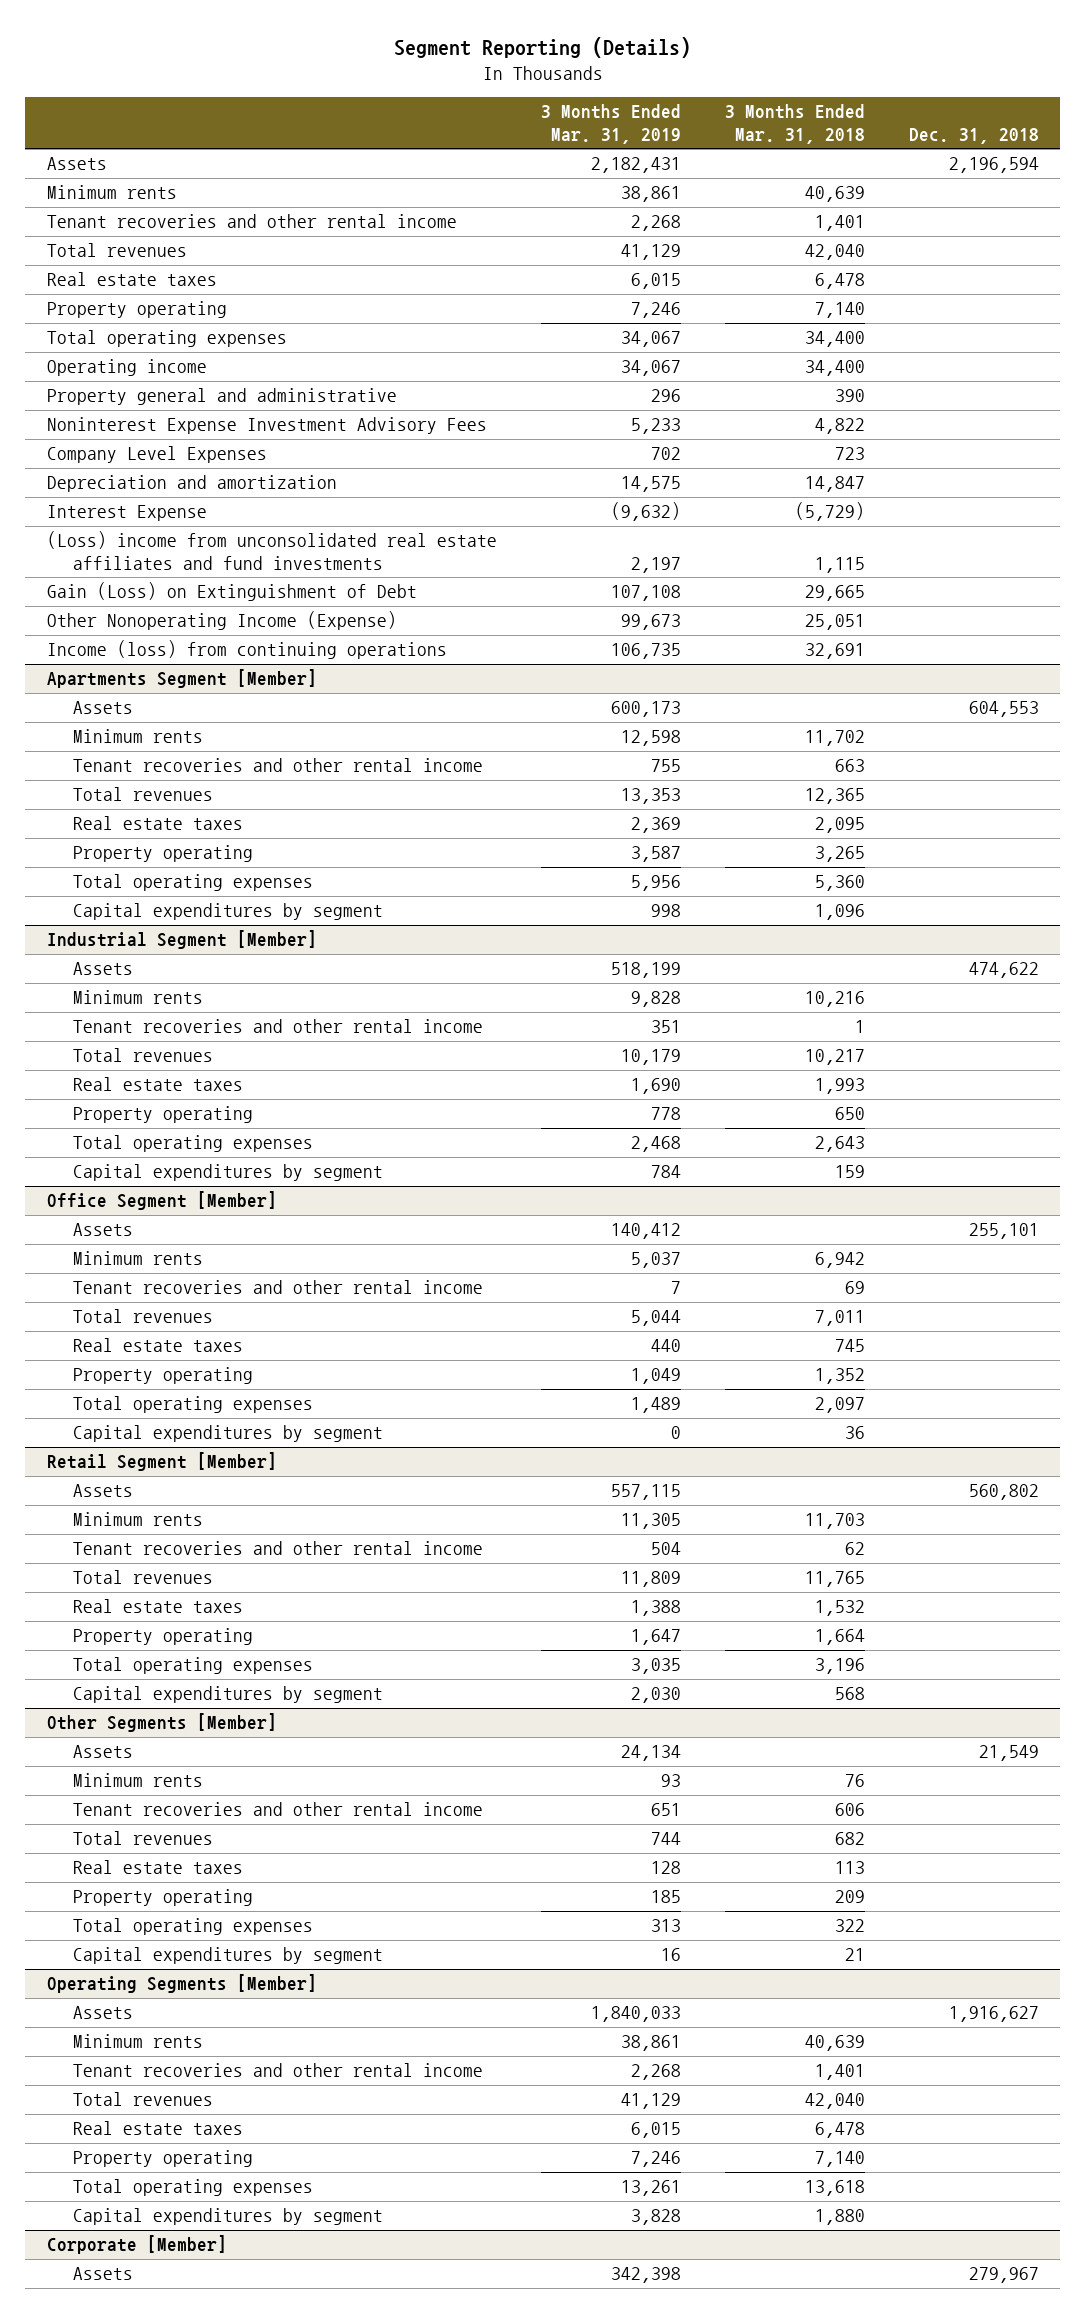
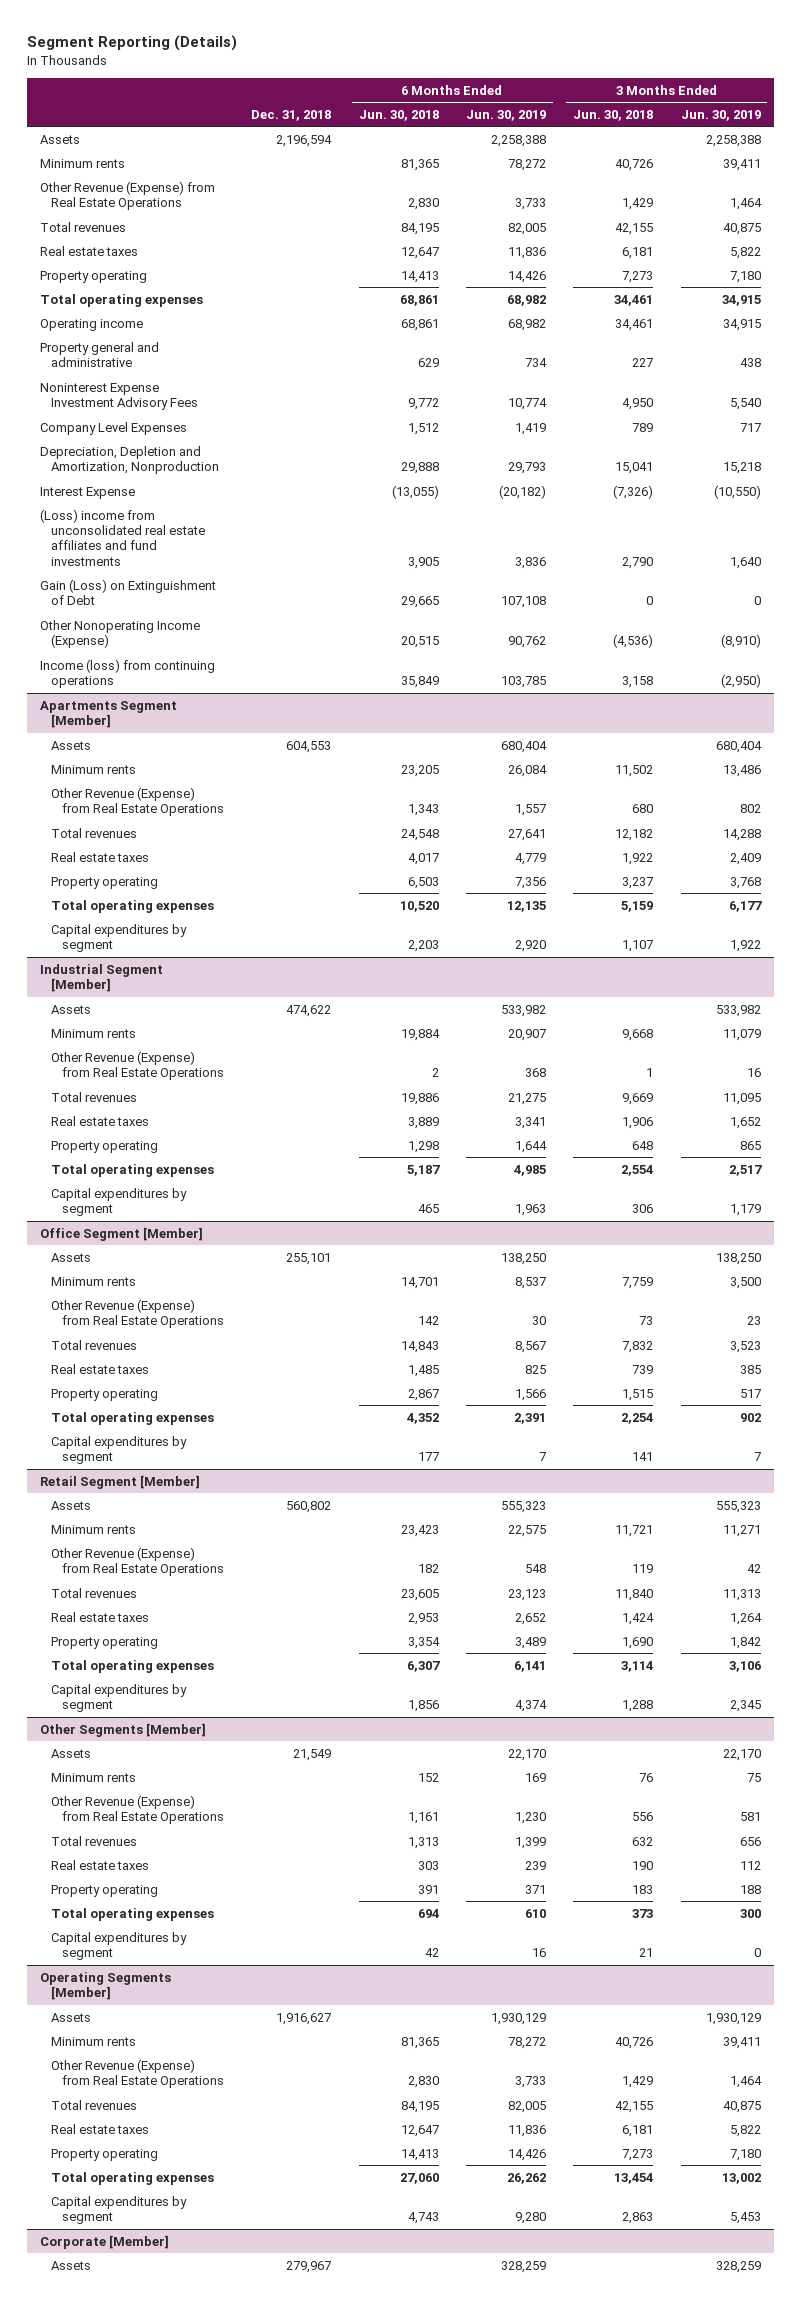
- | 3 Months Ended Mar. 31, 2019 | 3 Months Ended Mar. 31, 2018 | Dec. 31, 2018
+ | Dec. 31, 2018 | 6 Months Ended Jun. 30, 2018 | 6 Months Ended Jun. 30, 2019 | 3 Months Ended Jun. 30, 2018 | 3 Months Ended Jun. 30, 2019
- Tenant recoveries and other rental income | 2,268 | 1,401 |
+ Other Revenue (Expense) from Real Estate Operations | | 2,830 | 3,733 | 1,429 | 1,464
- Depreciation and amortization | 14,575 | 14,847 |
+ Depreciation, Depletion and Amortization, Nonproduction | | 29,888 | 29,793 | 15,041 | 15,218
@ Apartments Segment [Member]
- Tenant recoveries and other rental income | 755 | 663 |
+ Other Revenue (Expense) from Real Estate Operations | | 1,343 | 1,557 | 680 | 802
@ Industrial Segment [Member]
- Tenant recoveries and other rental income | 351 | 1 |
+ Other Revenue (Expense) from Real Estate Operations | | 2 | 368 | 1 | 16
@ Office Segment [Member]
- Tenant recoveries and other rental income | 7 | 69 |
+ Other Revenue (Expense) from Real Estate Operations | | 142 | 30 | 73 | 23
@ Retail Segment [Member]
- Tenant recoveries and other rental income | 504 | 62 |
+ Other Revenue (Expense) from Real Estate Operations | | 182 | 548 | 119 | 42
@ Other Segments [Member]
- Tenant recoveries and other rental income | 651 | 606 |
+ Other Revenue (Expense) from Real Estate Operations | | 1,161 | 1,230 | 556 | 581
@ Operating Segments [Member]
- Tenant recoveries and other rental income | 2,268 | 1,401 |
+ Other Revenue (Expense) from Real Estate Operations | | 2,830 | 3,733 | 1,429 | 1,464

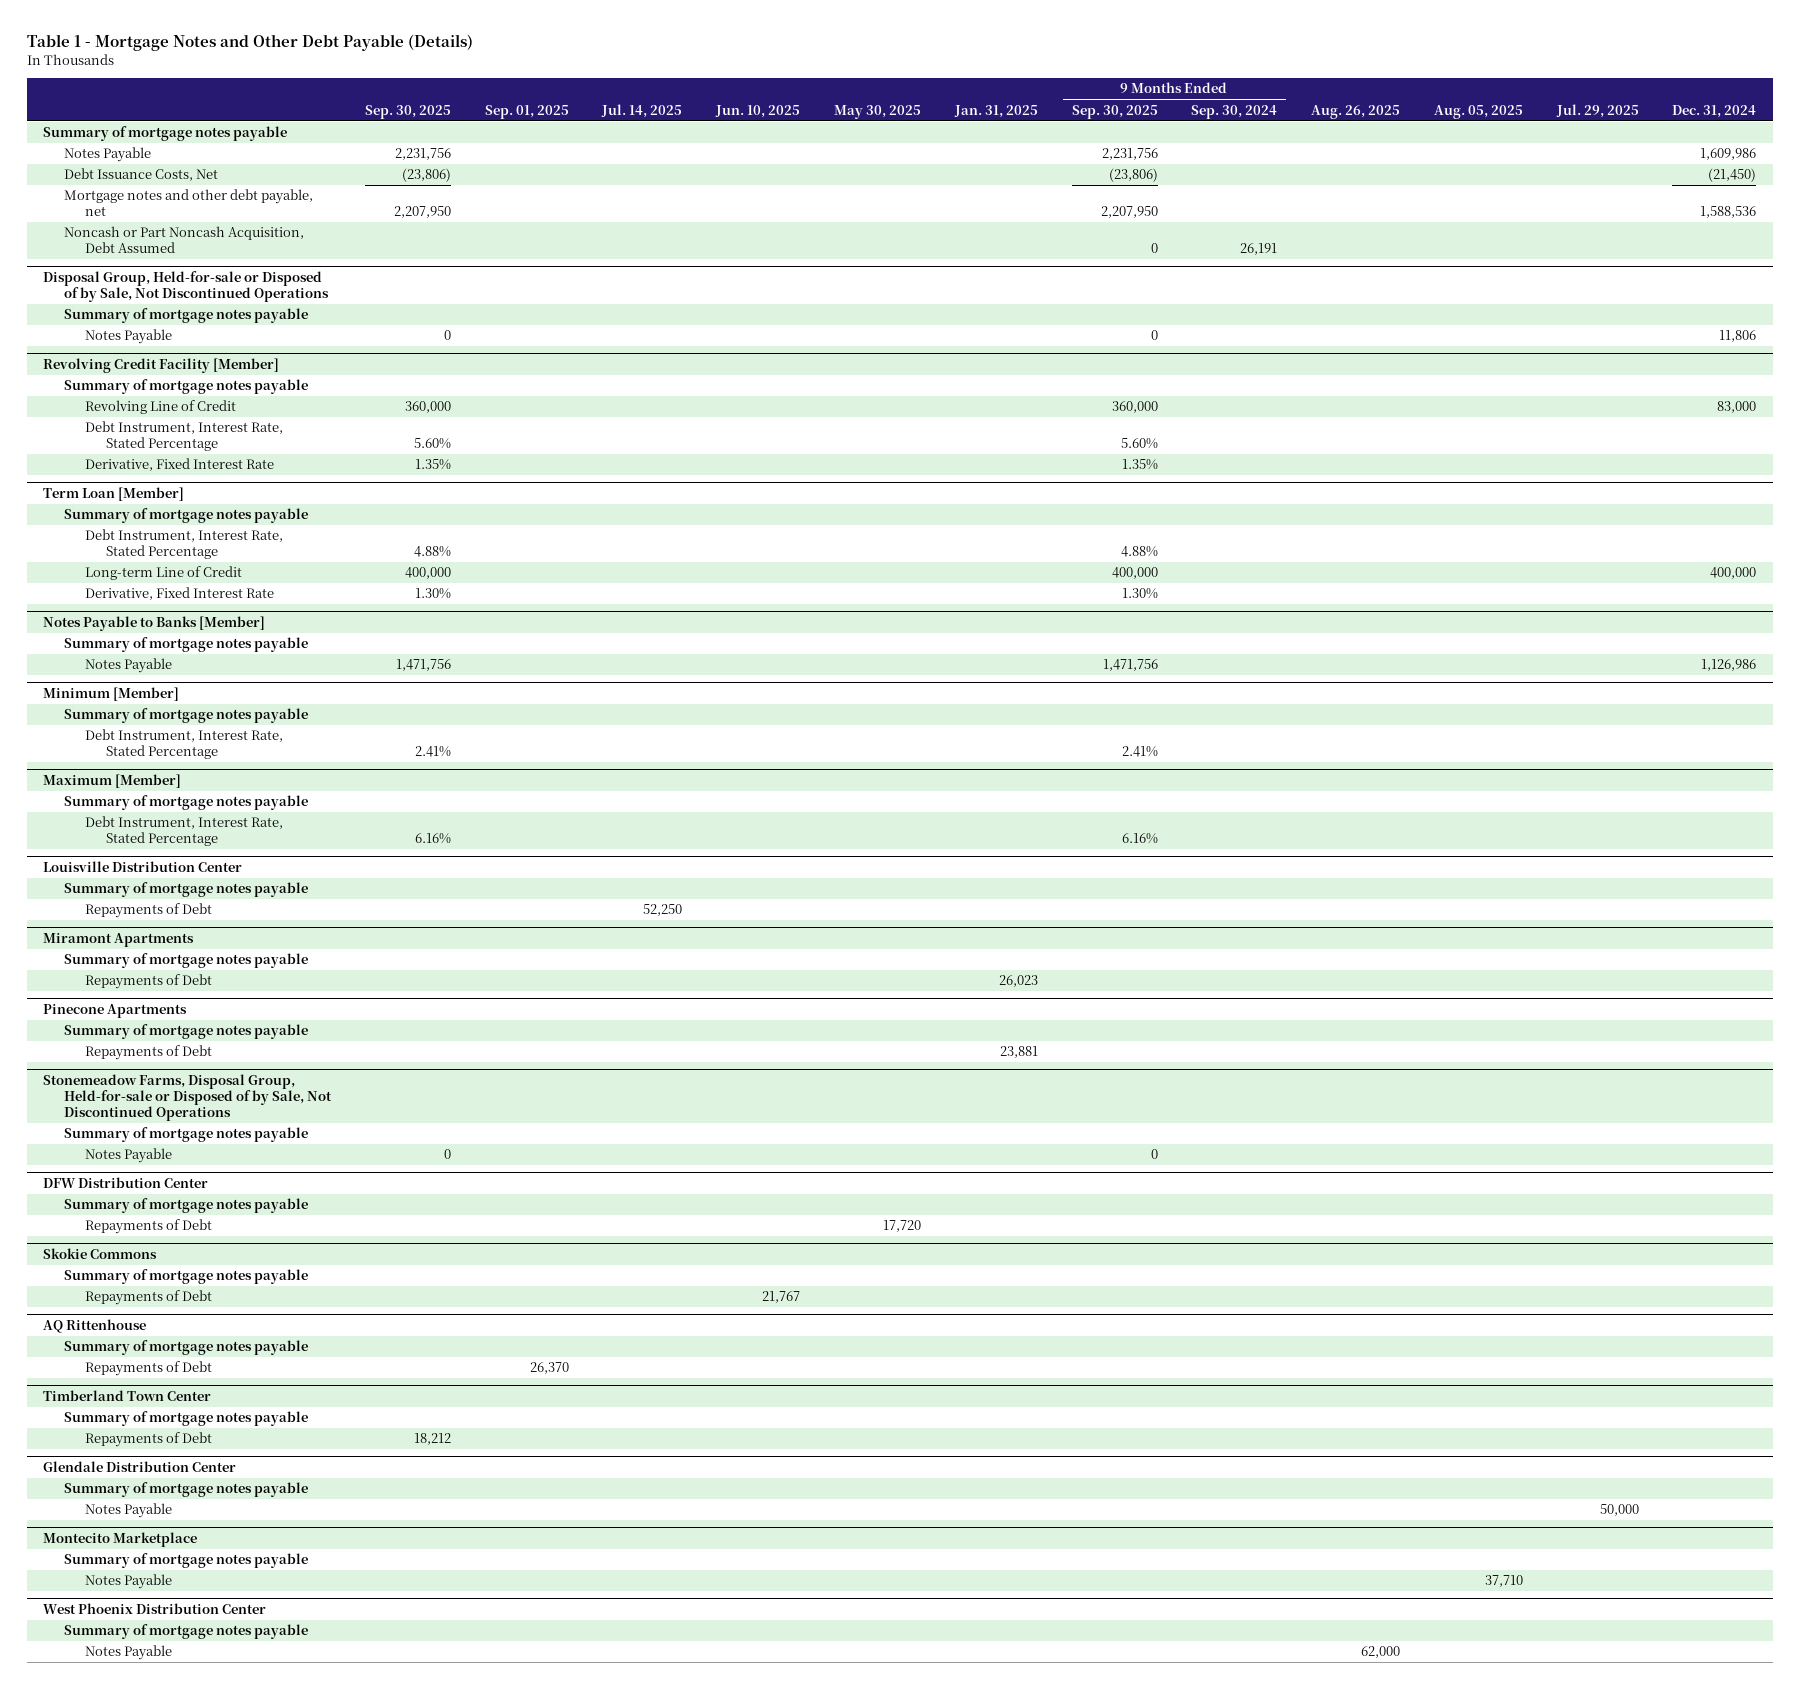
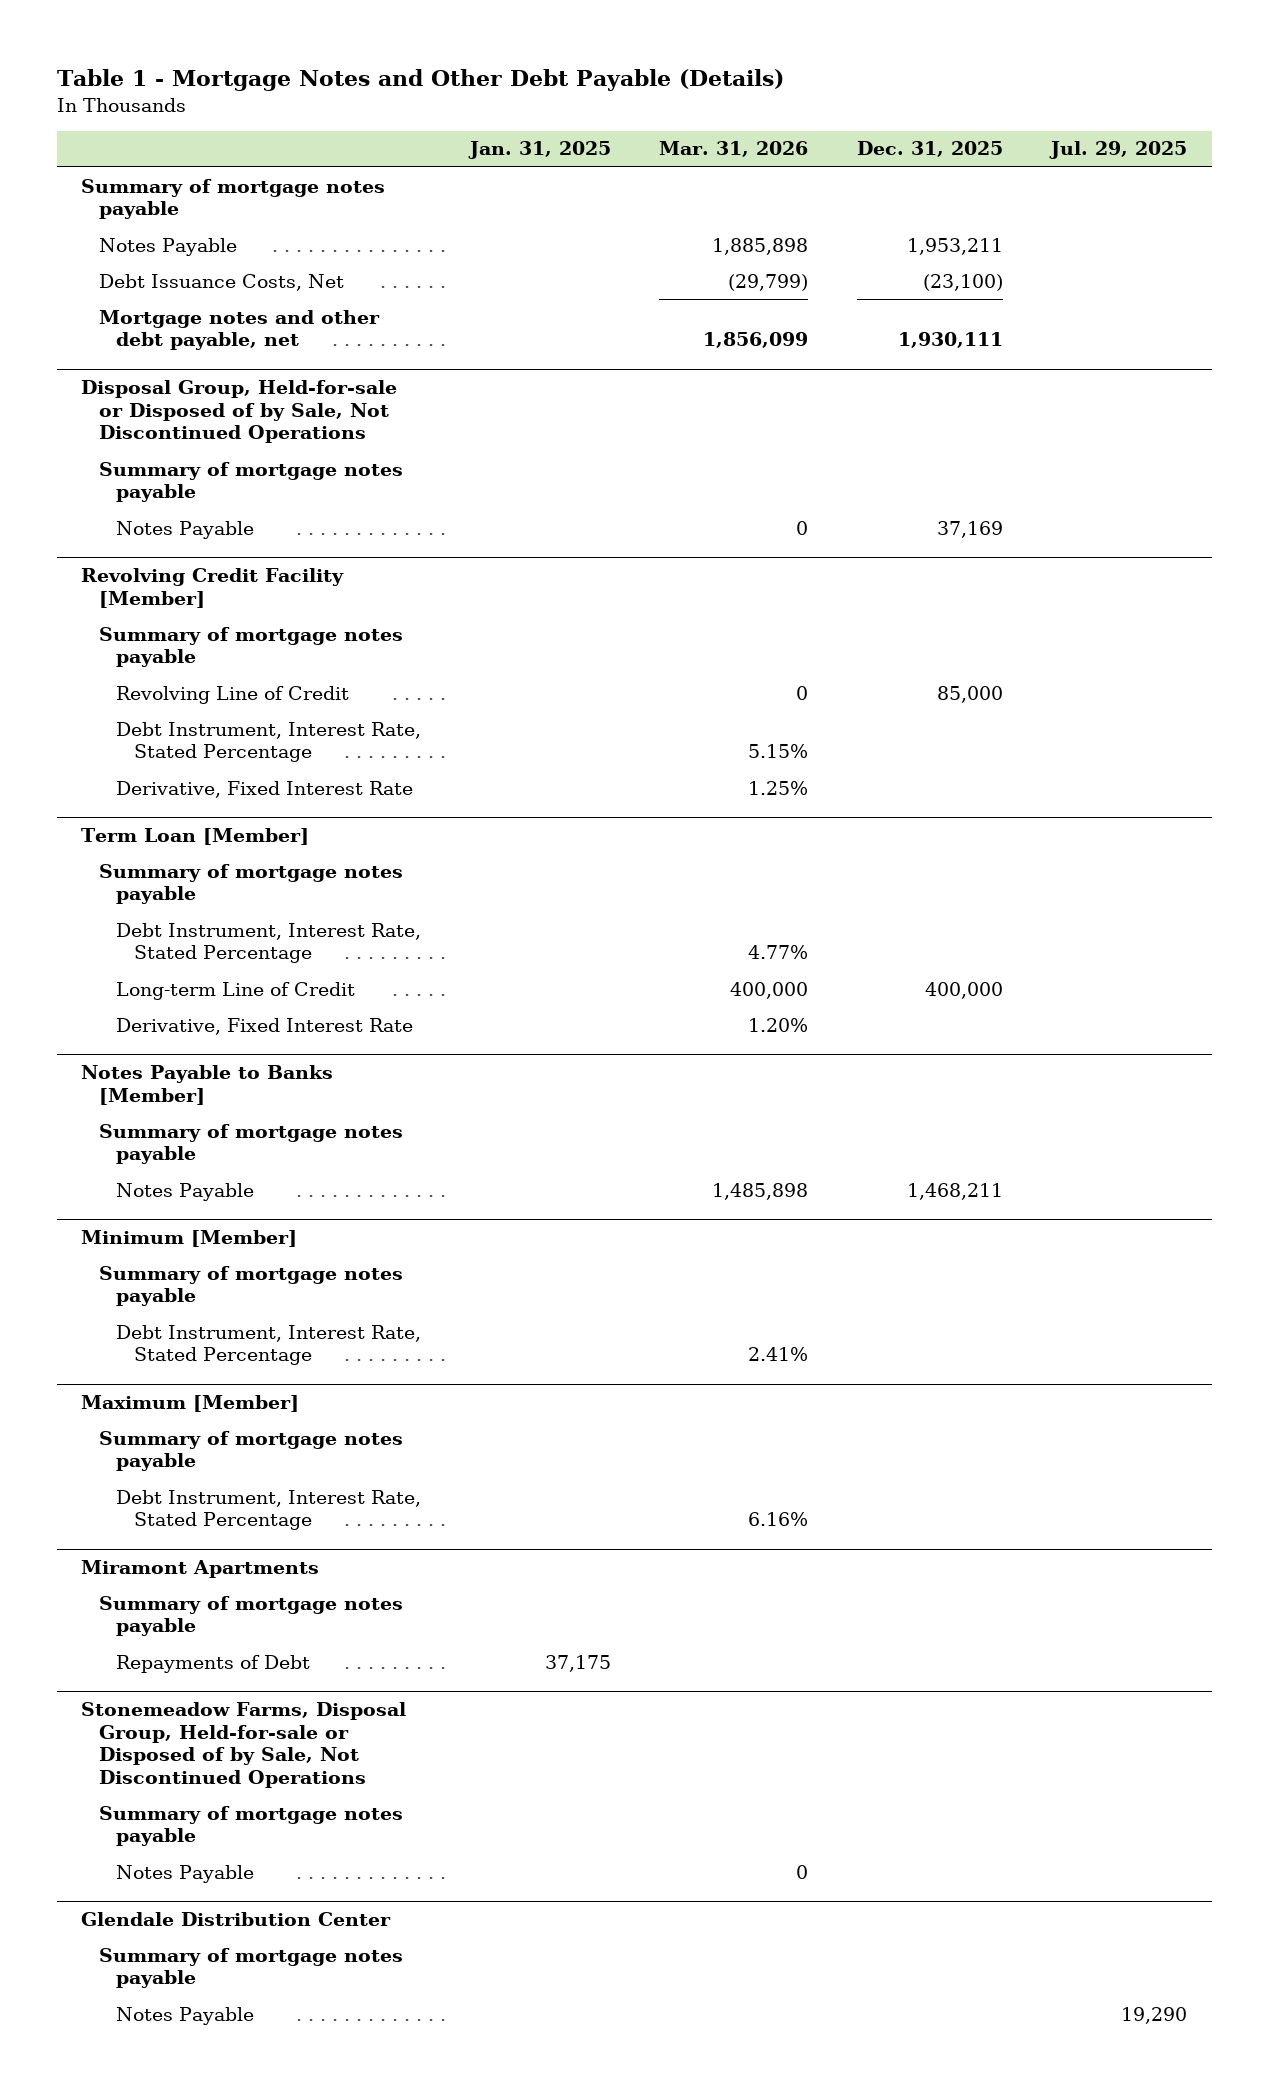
- | Sep. 30, 2025 | Sep. 01, 2025 | Jul. 14, 2025 | Jun. 10, 2025 | May 30, 2025 | Jan. 31, 2025 | 9 Months Ended Sep. 30, 2025 | 9 Months Ended Sep. 30, 2024 | Aug. 26, 2025 | Aug. 05, 2025 | Jul. 29, 2025 | Dec. 31, 2024
+ | Jan. 31, 2025 | Mar. 31, 2026 | Dec. 31, 2025 | Jul. 29, 2025
- Noncash or Part Noncash Acquisition, Debt Assumed | | | | | | | 0 | 26,191 | | | |
- Louisville Distribution Center
- Summary of mortgage notes payable
- Repayments of Debt | | | 52,250 | | | | | | | | |
@ Miramont Apartments
- Repayments of Debt | | | | | | 26,023 | | | | | |
- Pinecone Apartments
- Summary of mortgage notes payable
- Repayments of Debt | | | | | | 23,881 | | | | | |
@ Miramont Apartments
+ Repayments of Debt | 37,175 | | |
- DFW Distribution Center
- Summary of mortgage notes payable
- Repayments of Debt | | | | | 17,720 | | | | | | |
- Skokie Commons
- Summary of mortgage notes payable
- Repayments of Debt | | | | 21,767 | | | | | | | |
- AQ Rittenhouse
- Summary of mortgage notes payable
- Repayments of Debt | | 26,370 | | | | | | | | | |
- Timberland Town Center
- Summary of mortgage notes payable
- Repayments of Debt | 18,212 | | | | | | | | | | |
@ Glendale Distribution Center
- Notes Payable | | | | | | | | | | | 50,000 |
- Montecito Marketplace
- Summary of mortgage notes payable
- Notes Payable | | | | | | | | | | 37,710 | |
- West Phoenix Distribution Center
- Summary of mortgage notes payable
- Notes Payable | | | | | | | | | 62,000 | | |
@ Glendale Distribution Center
+ Notes Payable | | | | 19,290

